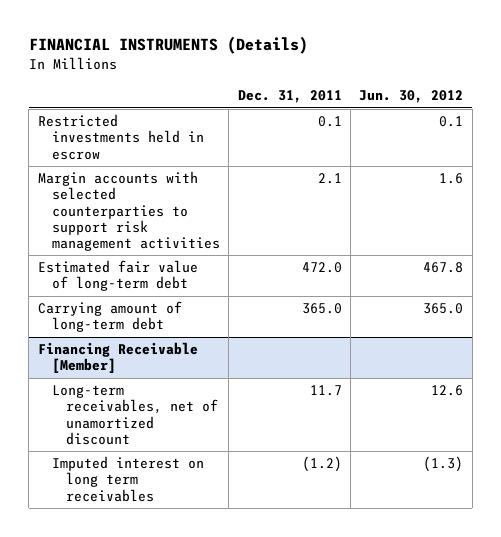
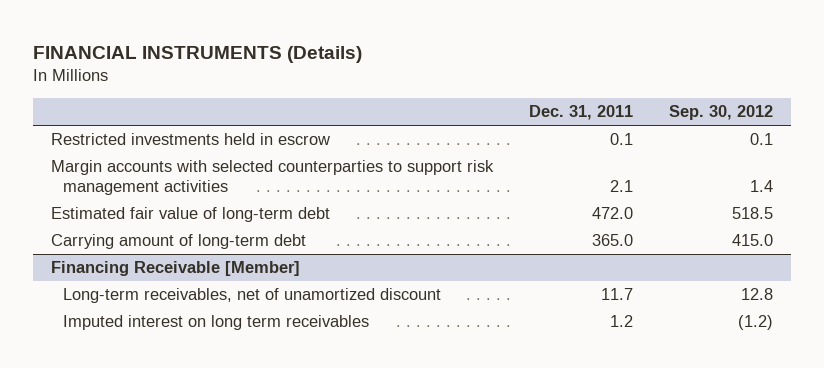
- | Dec. 31, 2011 | Jun. 30, 2012
+ | Dec. 31, 2011 | Sep. 30, 2012
@ Financing Receivable [Member]
- Imputed interest on long term receivables | (1.2) | (1.3)
+ Imputed interest on long term receivables | 1.2 | (1.2)

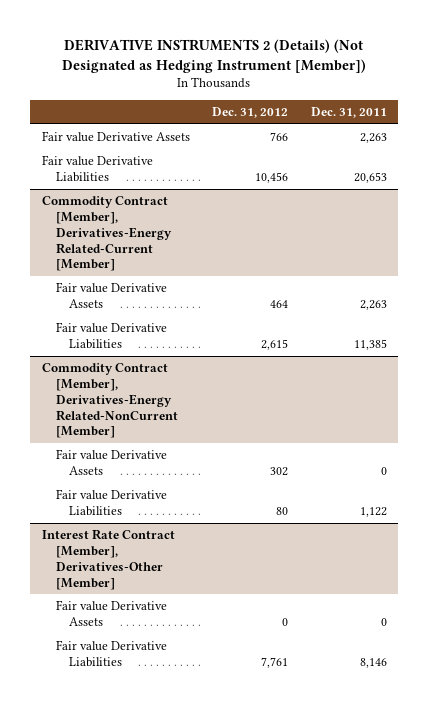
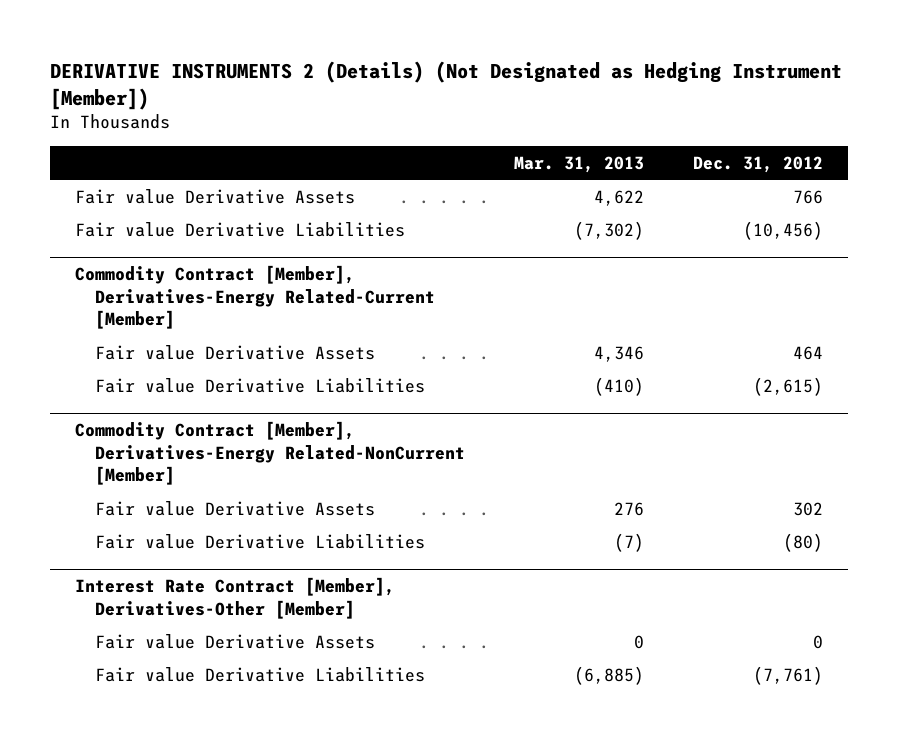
- | Dec. 31, 2012 | Dec. 31, 2011
+ | Mar. 31, 2013 | Dec. 31, 2012
- Fair value Derivative Liabilities | 10,456 | 20,653
+ Fair value Derivative Liabilities | (7,302) | (10,456)
@ Commodity Contract [Member], Derivatives-Energy Related-Current [Member]
- Fair value Derivative Liabilities | 2,615 | 11,385
+ Fair value Derivative Liabilities | (410) | (2,615)
@ Commodity Contract [Member], Derivatives-Energy Related-NonCurrent [Member]
- Fair value Derivative Liabilities | 80 | 1,122
+ Fair value Derivative Liabilities | (7) | (80)
@ Interest Rate Contract [Member], Derivatives-Other [Member]
- Fair value Derivative Liabilities | 7,761 | 8,146
+ Fair value Derivative Liabilities | (6,885) | (7,761)

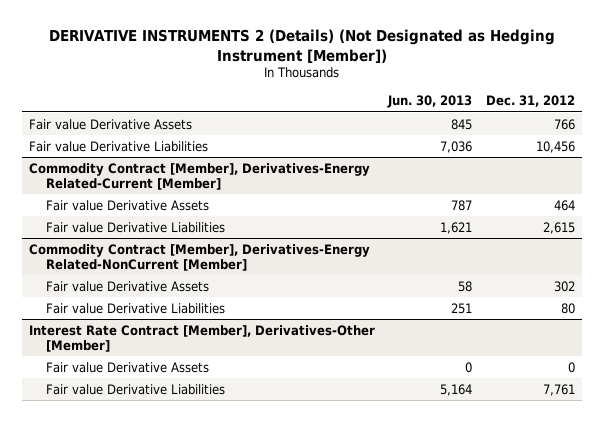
- | Mar. 31, 2013 | Dec. 31, 2012
+ | Jun. 30, 2013 | Dec. 31, 2012
- Fair value Derivative Liabilities | (7,302) | (10,456)
+ Fair value Derivative Liabilities | 7,036 | 10,456
@ Commodity Contract [Member], Derivatives-Energy Related-Current [Member]
- Fair value Derivative Liabilities | (410) | (2,615)
+ Fair value Derivative Liabilities | 1,621 | 2,615
@ Commodity Contract [Member], Derivatives-Energy Related-NonCurrent [Member]
- Fair value Derivative Liabilities | (7) | (80)
+ Fair value Derivative Liabilities | 251 | 80
@ Interest Rate Contract [Member], Derivatives-Other [Member]
- Fair value Derivative Liabilities | (6,885) | (7,761)
+ Fair value Derivative Liabilities | 5,164 | 7,761

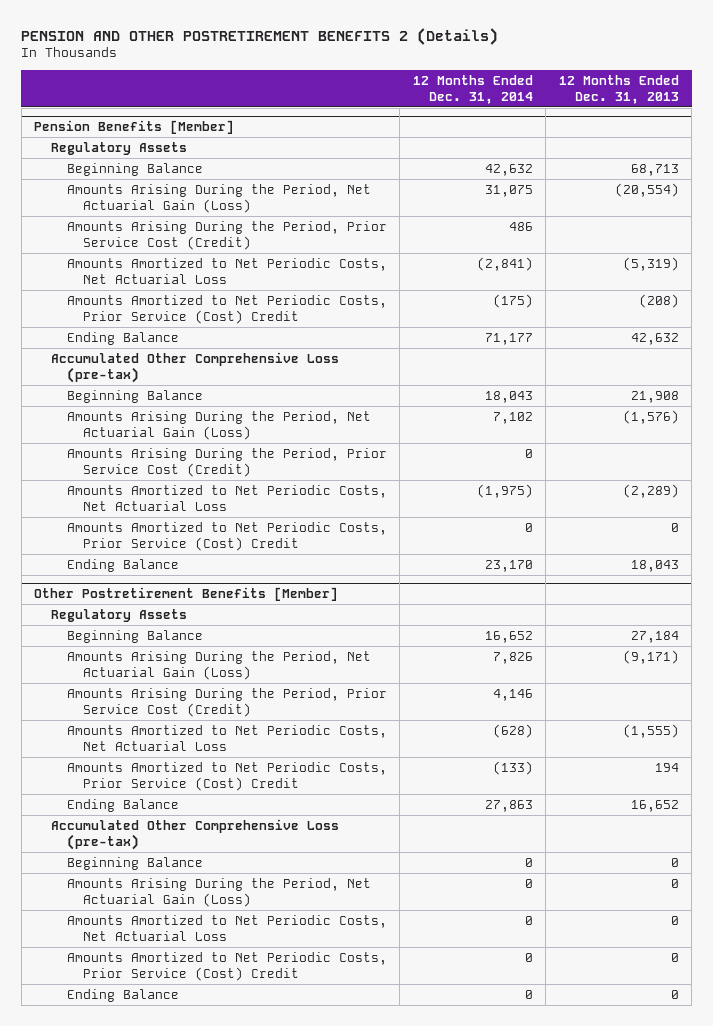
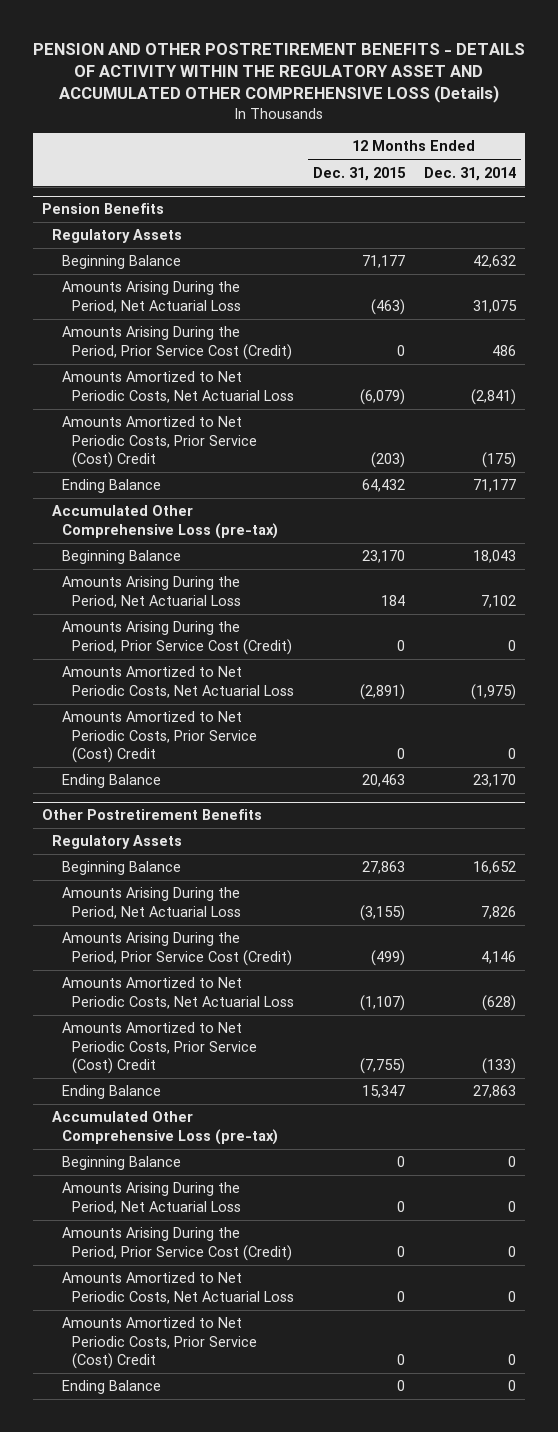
- PENSION AND OTHER POSTRETIREMENT BENEFITS 2 (Details)
+ PENSION AND OTHER POSTRETIREMENT BENEFITS - DETAILS OF ACTIVITY WITHIN THE REGULATORY ASSET AND ACCUMULATED OTHER COMPREHENSIVE LOSS (Details)
- | 12 Months Ended Dec. 31, 2014 | 12 Months Ended Dec. 31, 2013
+ | 12 Months Ended Dec. 31, 2015 | 12 Months Ended Dec. 31, 2014
- Pension Benefits [Member]
+ Pension Benefits
- Amounts Arising During the Period, Net Actuarial Gain (Loss) | 31,075 | (20,554)
+ Amounts Arising During the Period, Net Actuarial Loss | (463) | 31,075
- Amounts Arising During the Period, Net Actuarial Gain (Loss) | 7,102 | (1,576)
+ Amounts Arising During the Period, Net Actuarial Loss | 184 | 7,102
- Other Postretirement Benefits [Member]
+ Other Postretirement Benefits
- Amounts Arising During the Period, Net Actuarial Gain (Loss) | 7,826 | (9,171)
+ Amounts Arising During the Period, Net Actuarial Loss | (3,155) | 7,826
- Amounts Arising During the Period, Net Actuarial Gain (Loss) | 0 | 0
+ Amounts Arising During the Period, Net Actuarial Loss | 0 | 0
+ Amounts Arising During the Period, Prior Service Cost (Credit) | 0 | 0

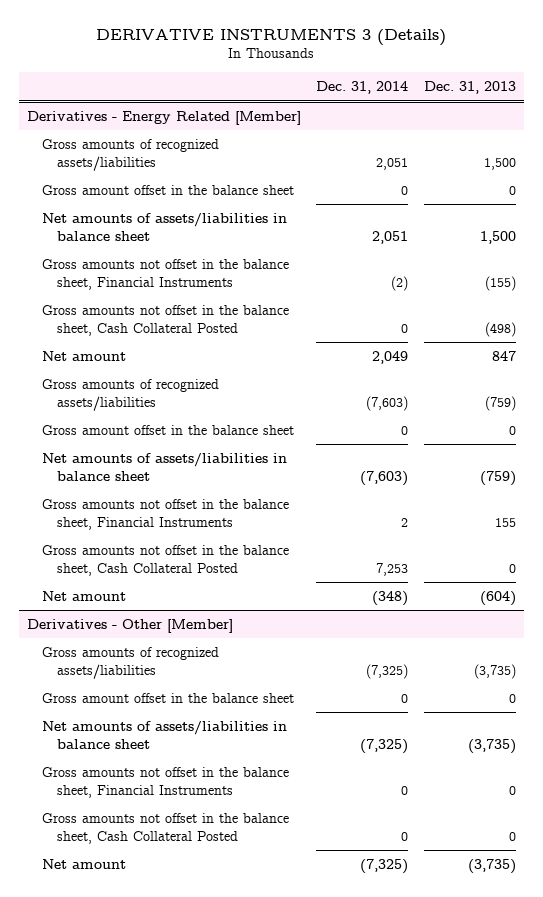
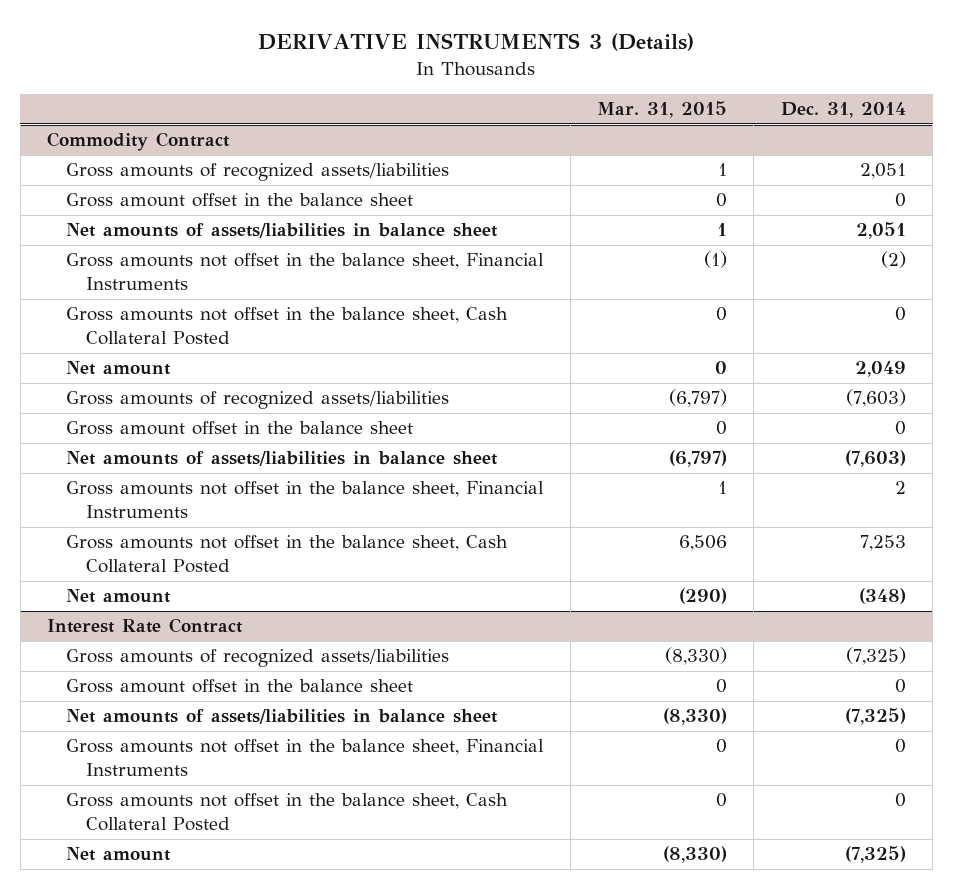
- | Dec. 31, 2014 | Dec. 31, 2013
+ | Mar. 31, 2015 | Dec. 31, 2014
- Derivatives - Energy Related [Member]
+ Commodity Contract
- Derivatives - Other [Member]
+ Interest Rate Contract

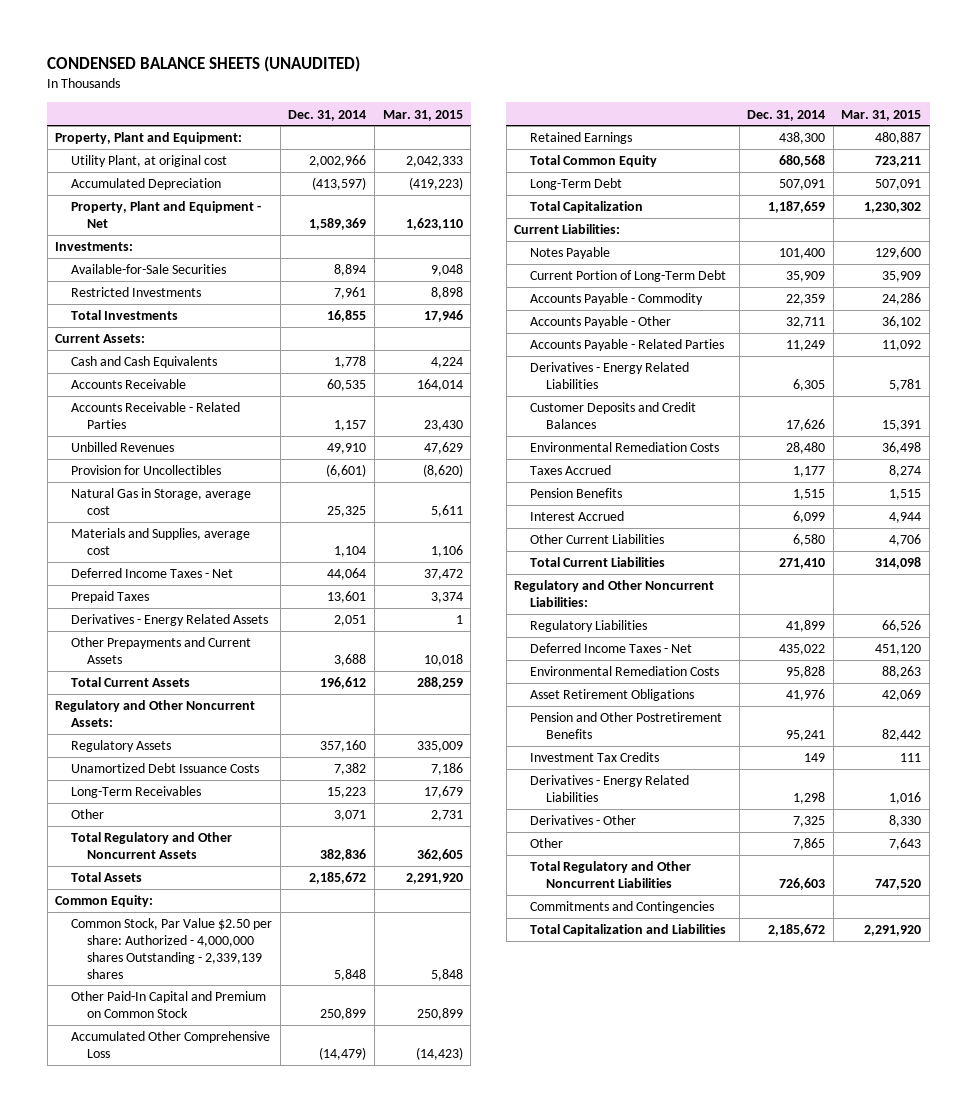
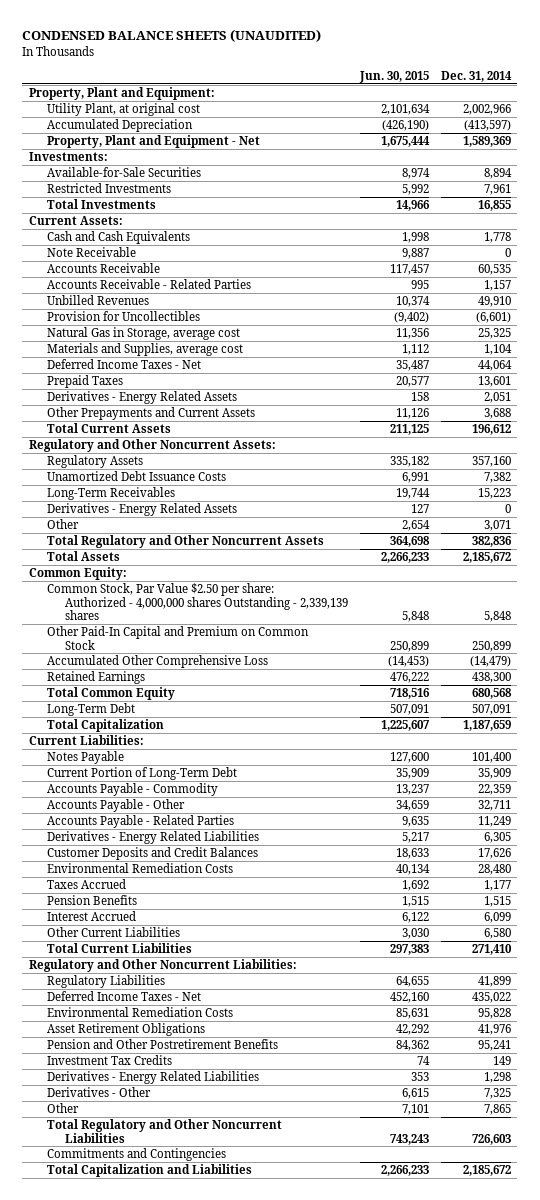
- | Dec. 31, 2014 | Mar. 31, 2015
+ | Jun. 30, 2015 | Dec. 31, 2014
+ Note Receivable | 9,887 | 0
+ Derivatives - Energy Related Assets | 127 | 0

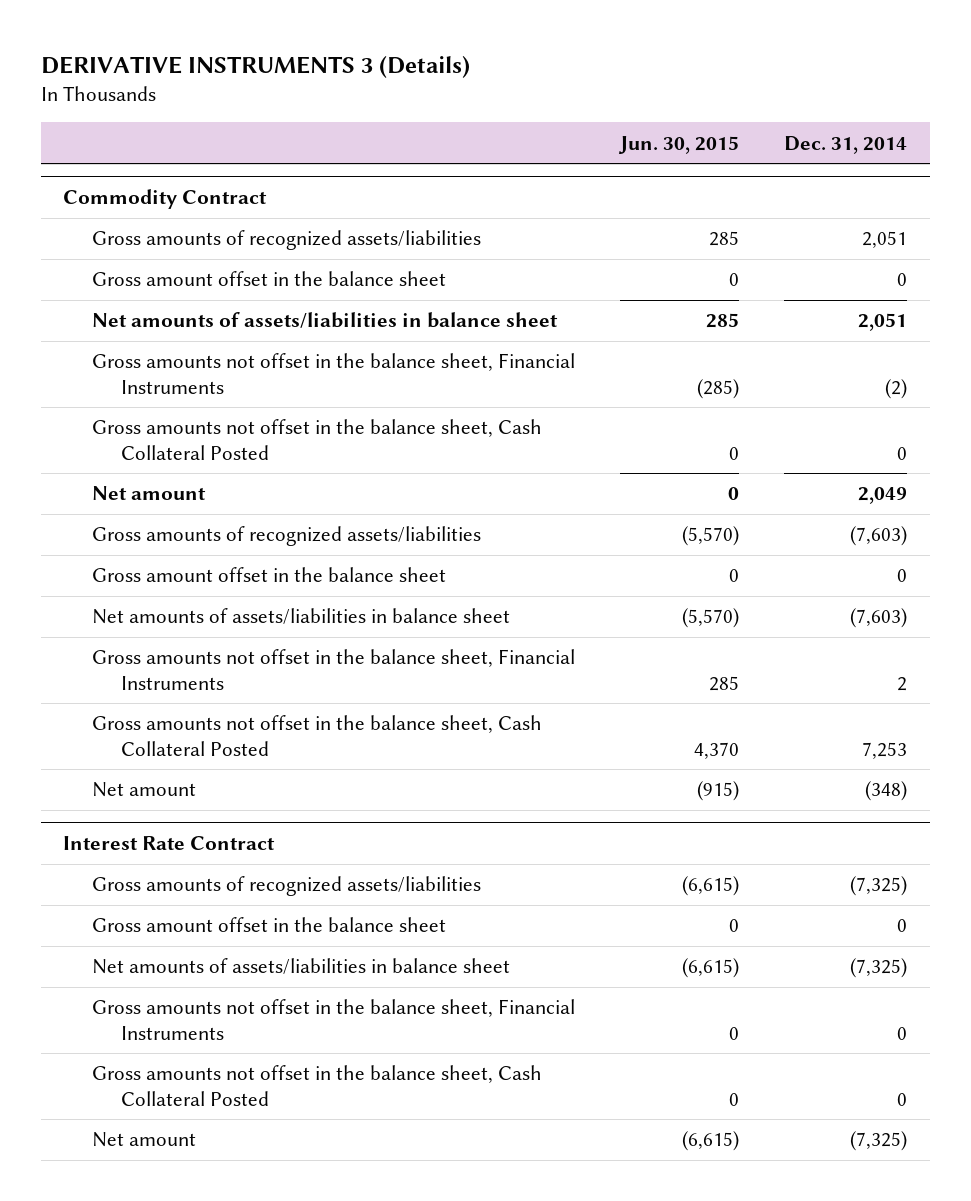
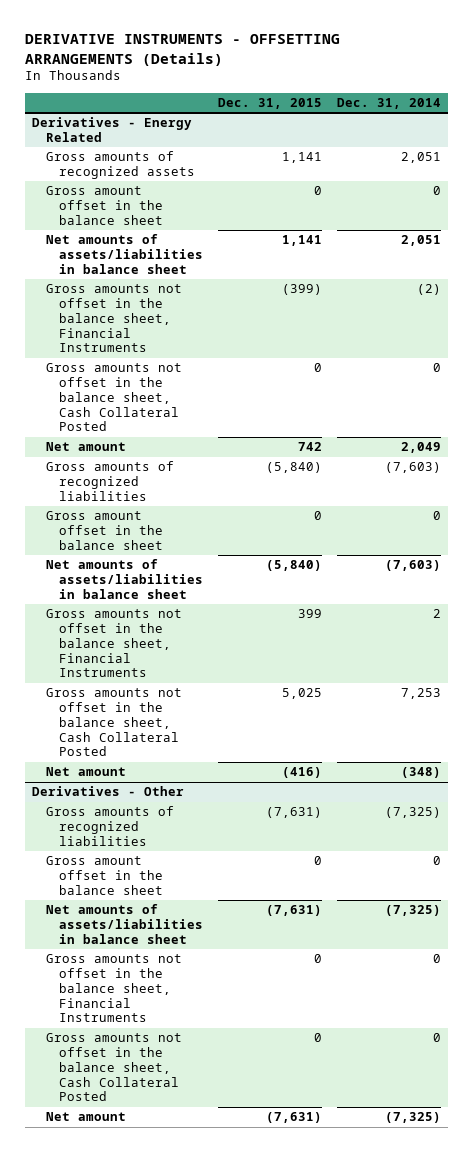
- DERIVATIVE INSTRUMENTS 3 (Details)
+ DERIVATIVE INSTRUMENTS - OFFSETTING ARRANGEMENTS (Details)
- | Jun. 30, 2015 | Dec. 31, 2014
+ | Dec. 31, 2015 | Dec. 31, 2014
- Commodity Contract
- Gross amounts of recognized assets/liabilities | 285 | 2,051
+ Derivatives - Energy Related
+ Gross amounts of recognized assets | 1,141 | 2,051
- Gross amounts of recognized assets/liabilities | (5,570) | (7,603)
+ Gross amounts of recognized liabilities | (5,840) | (7,603)
- Interest Rate Contract
- Gross amounts of recognized assets/liabilities | (6,615) | (7,325)
+ Derivatives - Other
+ Gross amounts of recognized liabilities | (7,631) | (7,325)

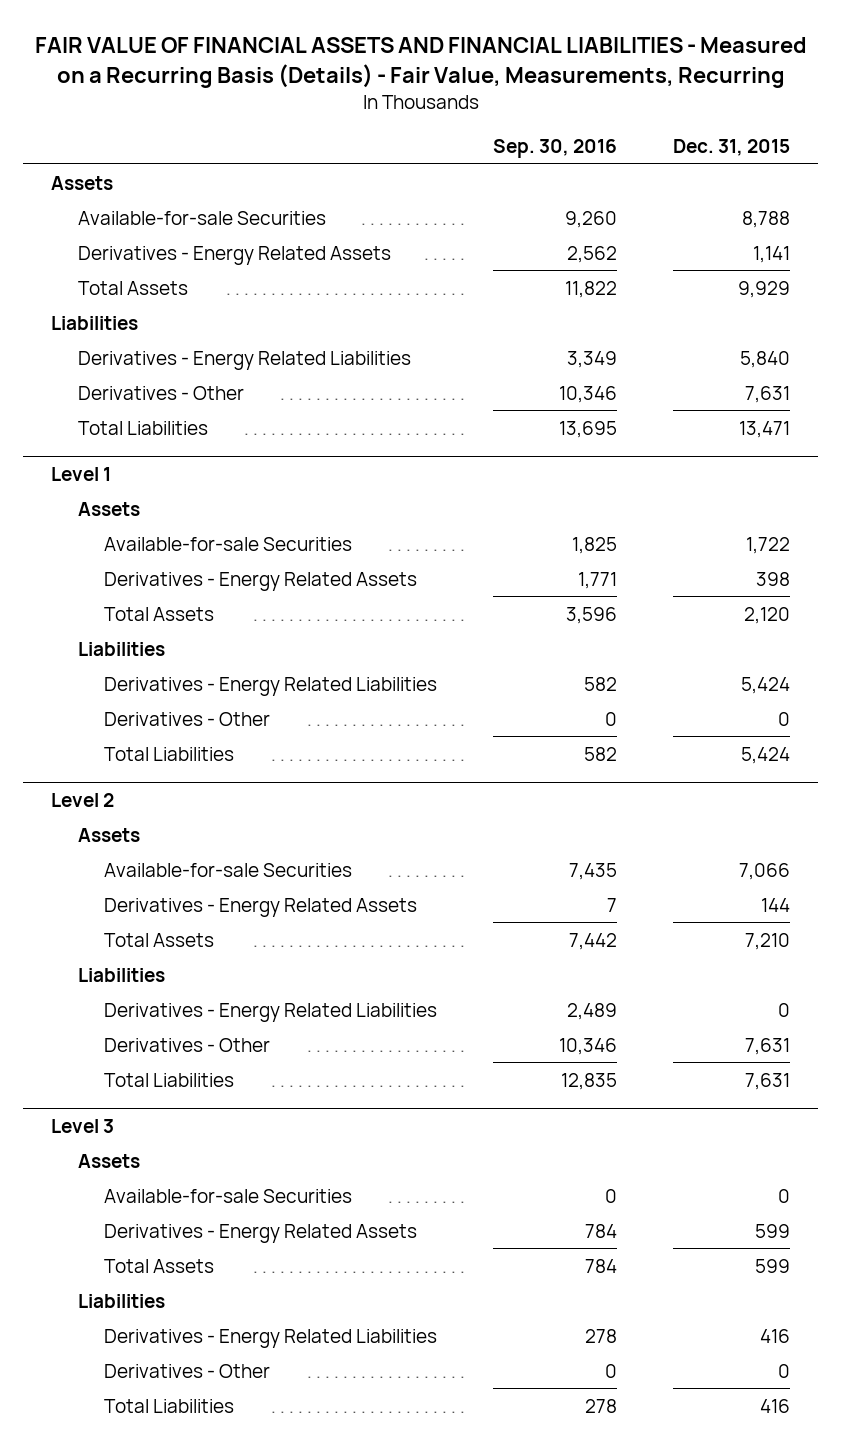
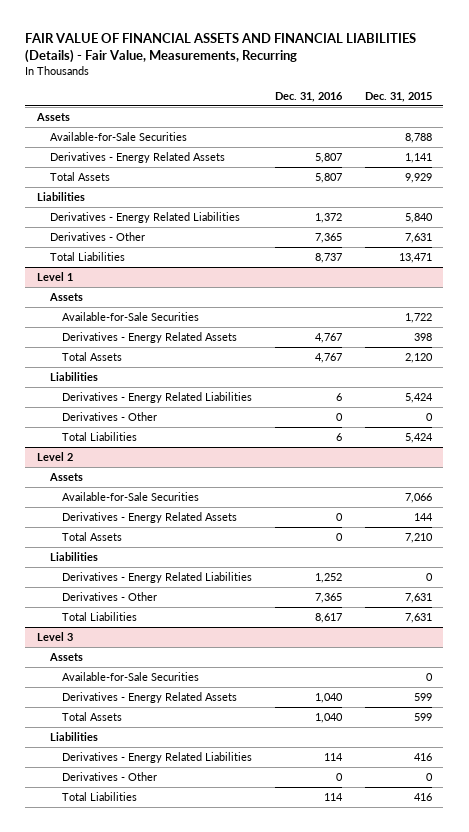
- FAIR VALUE OF FINANCIAL ASSETS AND FINANCIAL LIABILITIES - Measured on a Recurring Basis (Details) - Fair Value, Measurements, Recurring
+ FAIR VALUE OF FINANCIAL ASSETS AND FINANCIAL LIABILITIES (Details) - Fair Value, Measurements, Recurring
- | Sep. 30, 2016 | Dec. 31, 2015
+ | Dec. 31, 2016 | Dec. 31, 2015
- Available-for-sale Securities | 9,260 | 8,788
+ Available-for-Sale Securities | | 8,788
@ Level 1
- Available-for-sale Securities | 1,825 | 1,722
+ Available-for-Sale Securities | | 1,722
@ Level 2
- Available-for-sale Securities | 7,435 | 7,066
+ Available-for-Sale Securities | | 7,066
@ Level 3
- Available-for-sale Securities | 0 | 0
+ Available-for-Sale Securities | | 0

